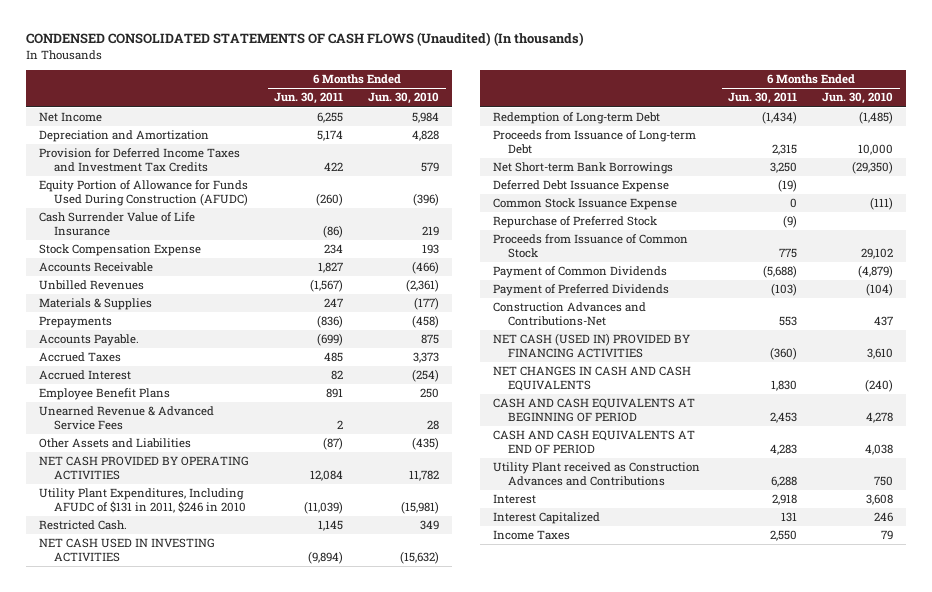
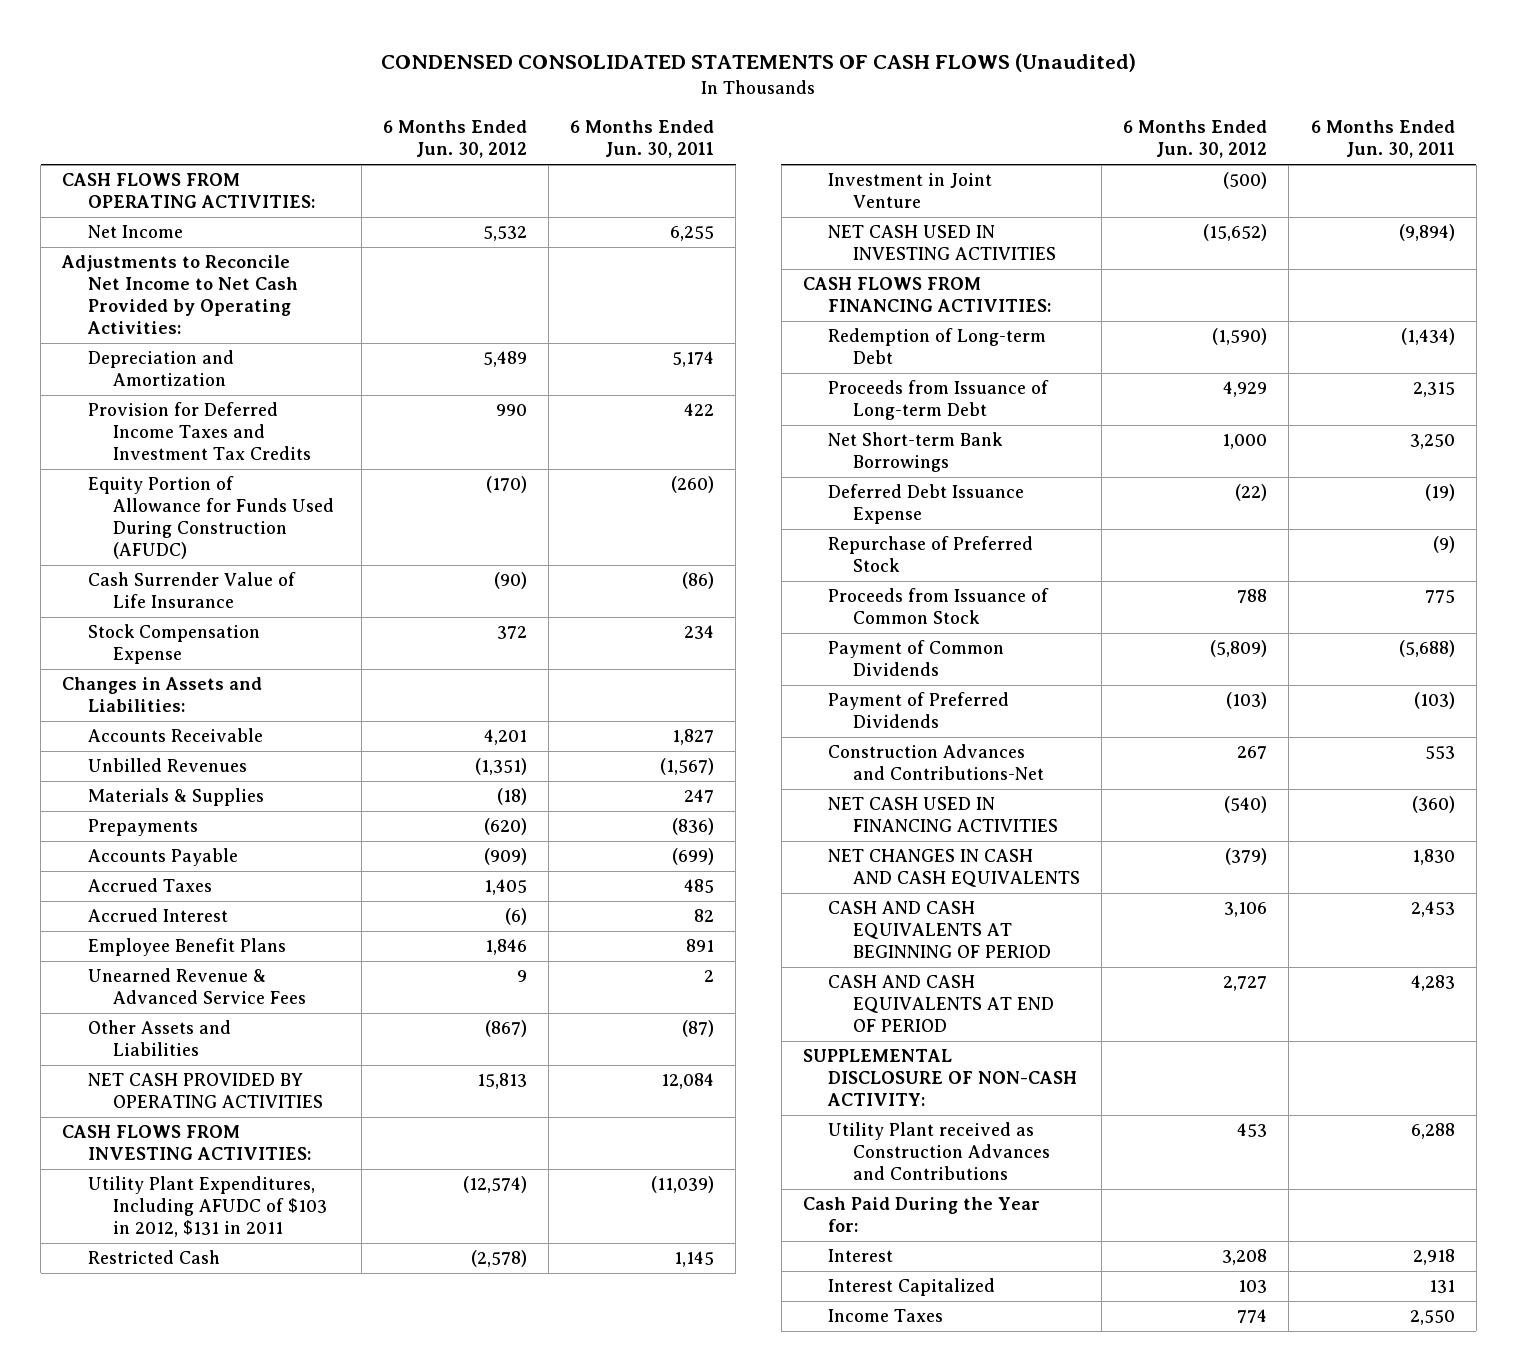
- CONDENSED CONSOLIDATED STATEMENTS OF CASH FLOWS (Unaudited) (In thousands)
+ CONDENSED CONSOLIDATED STATEMENTS OF CASH FLOWS (Unaudited)
- | 6 Months Ended Jun. 30, 2011 | 6 Months Ended Jun. 30, 2010
+ | 6 Months Ended Jun. 30, 2012 | 6 Months Ended Jun. 30, 2011
+ CASH FLOWS FROM OPERATING ACTIVITIES:
+ Adjustments to Reconcile Net Income to Net Cash Provided by Operating Activities:
+ Changes in Assets and Liabilities:
- Accounts Payable. | (699) | 875
+ Accounts Payable | (909) | (699)
- Utility Plant Expenditures, Including AFUDC of $131 in 2011, $246 in 2010 | (11,039) | (15,981)
- Restricted Cash. | 1,145 | 349
+ CASH FLOWS FROM INVESTING ACTIVITIES:
+ Utility Plant Expenditures, Including AFUDC of $103 in 2012, $131 in 2011 | (12,574) | (11,039)
+ Restricted Cash | (2,578) | 1,145
+ Investment in Joint Venture | (500) |
+ CASH FLOWS FROM FINANCING ACTIVITIES:
- Common Stock Issuance Expense | 0 | (111)
- NET CASH (USED IN) PROVIDED BY FINANCING ACTIVITIES | (360) | 3,610
+ NET CASH USED IN FINANCING ACTIVITIES | (540) | (360)
+ SUPPLEMENTAL DISCLOSURE OF NON-CASH ACTIVITY:
+ Cash Paid During the Year for:

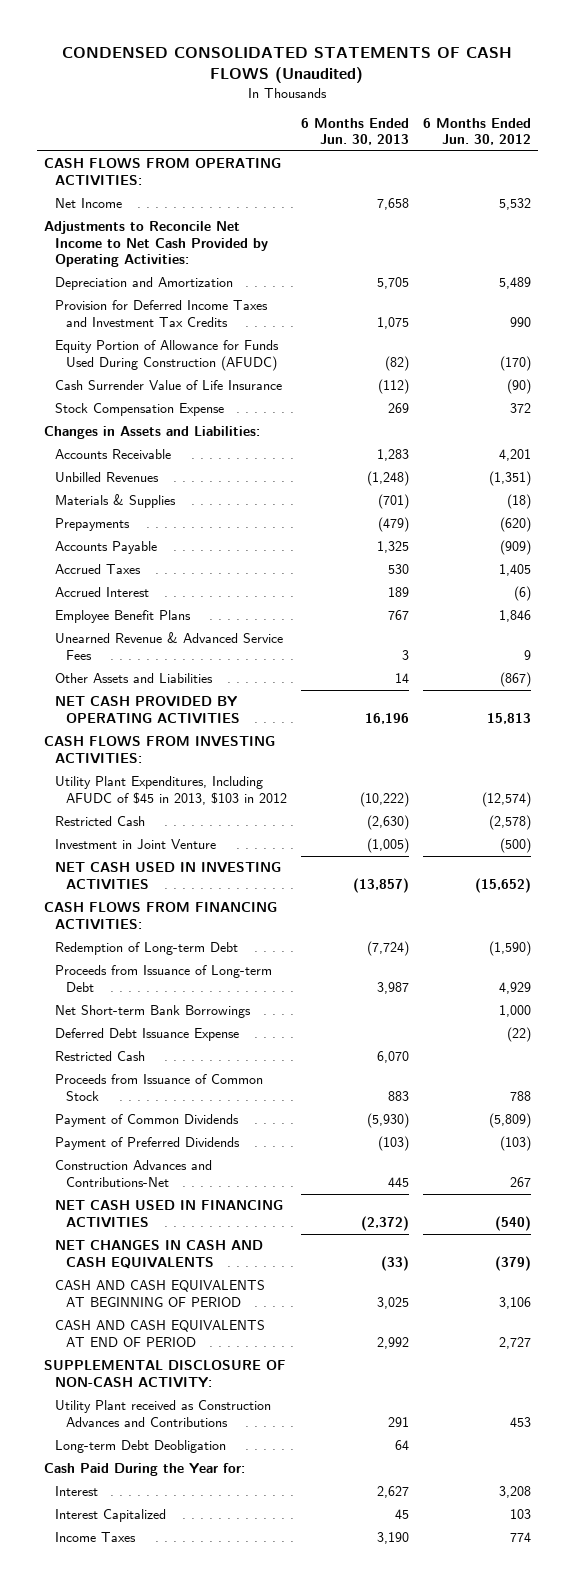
- | 6 Months Ended Jun. 30, 2012 | 6 Months Ended Jun. 30, 2011
+ | 6 Months Ended Jun. 30, 2013 | 6 Months Ended Jun. 30, 2012
- Utility Plant Expenditures, Including AFUDC of $103 in 2012, $131 in 2011 | (12,574) | (11,039)
+ Utility Plant Expenditures, Including AFUDC of $45 in 2013, $103 in 2012 | (10,222) | (12,574)
- Repurchase of Preferred Stock | | (9)
+ Restricted Cash | 6,070 |
+ Long-term Debt Deobligation | 64 |

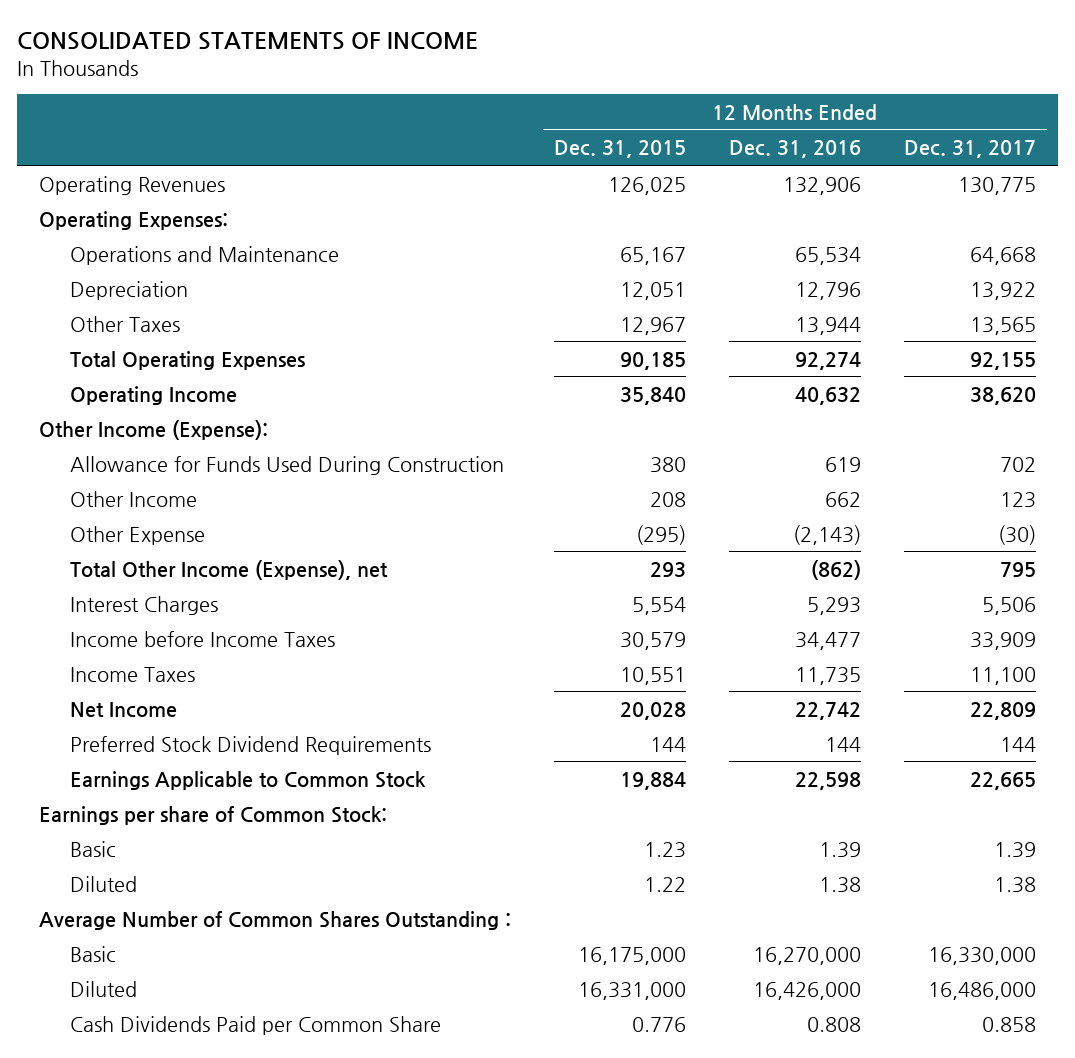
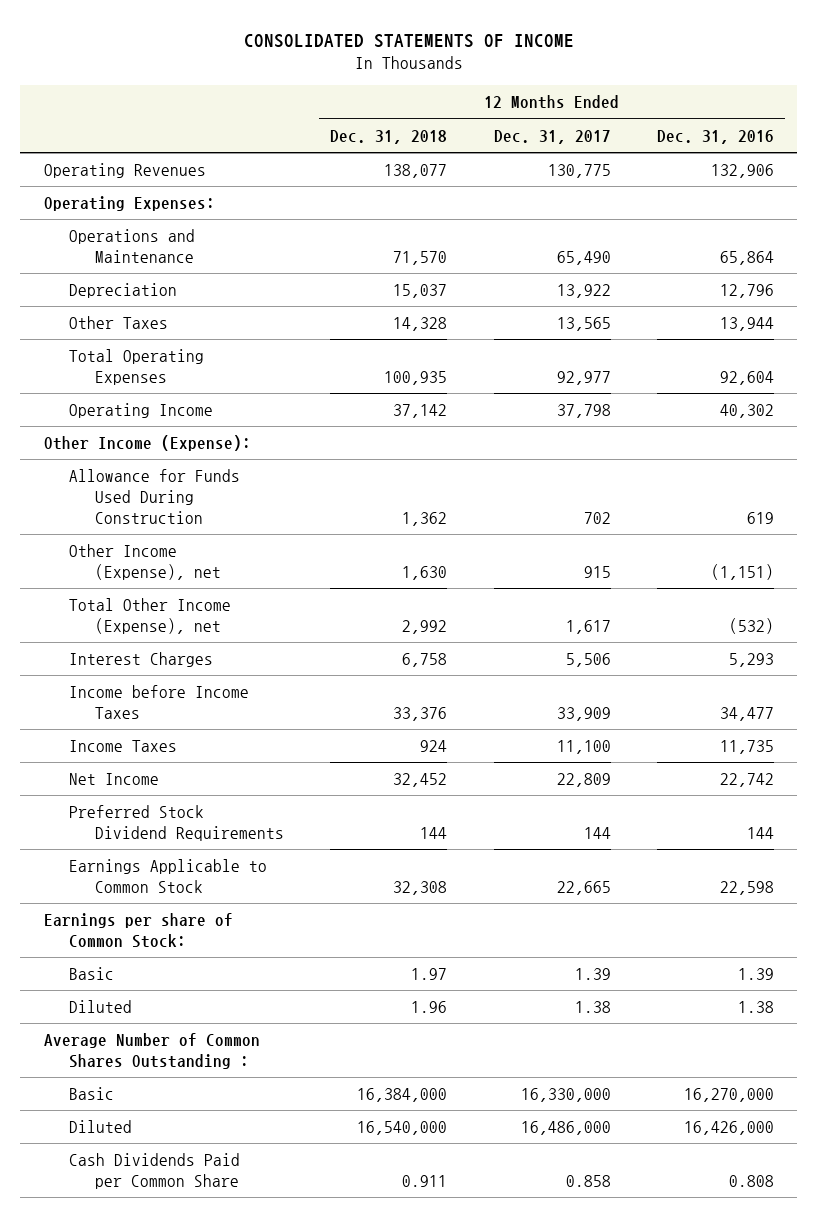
- | 12 Months Ended Dec. 31, 2015 | 12 Months Ended Dec. 31, 2016 | 12 Months Ended Dec. 31, 2017
+ | 12 Months Ended Dec. 31, 2018 | 12 Months Ended Dec. 31, 2017 | 12 Months Ended Dec. 31, 2016
- Operations and Maintenance | 65,167 | 65,534 | 64,668
+ Operations and Maintenance | 71,570 | 65,490 | 65,864
- Total Operating Expenses | 90,185 | 92,274 | 92,155
- Operating Income | 35,840 | 40,632 | 38,620
+ Total Operating Expenses | 100,935 | 92,977 | 92,604
+ Operating Income | 37,142 | 37,798 | 40,302
- Other Income | 208 | 662 | 123
- Other Expense | (295) | (2,143) | (30)
- Total Other Income (Expense), net | 293 | (862) | 795
+ Other Income (Expense), net | 1,630 | 915 | (1,151)
+ Total Other Income (Expense), net | 2,992 | 1,617 | (532)

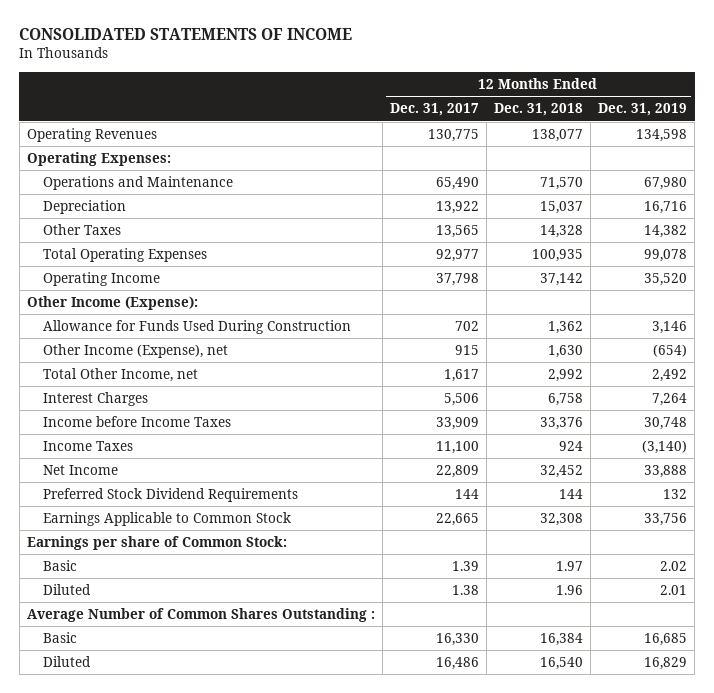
- | 12 Months Ended Dec. 31, 2018 | 12 Months Ended Dec. 31, 2017 | 12 Months Ended Dec. 31, 2016
+ | 12 Months Ended Dec. 31, 2017 | 12 Months Ended Dec. 31, 2018 | 12 Months Ended Dec. 31, 2019
- Total Other Income (Expense), net | 2,992 | 1,617 | (532)
+ Total Other Income, net | 1,617 | 2,992 | 2,492
- Basic | 16,384,000 | 16,330,000 | 16,270,000
- Diluted | 16,540,000 | 16,486,000 | 16,426,000
- Cash Dividends Paid per Common Share | 0.911 | 0.858 | 0.808
+ Basic | 16,330 | 16,384 | 16,685
+ Diluted | 16,486 | 16,540 | 16,829

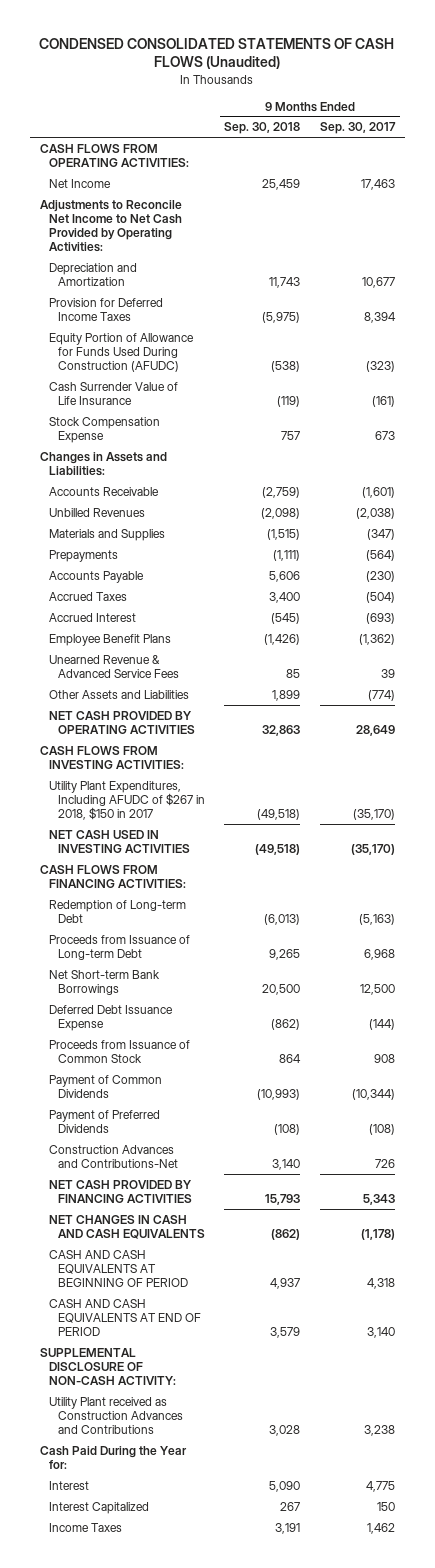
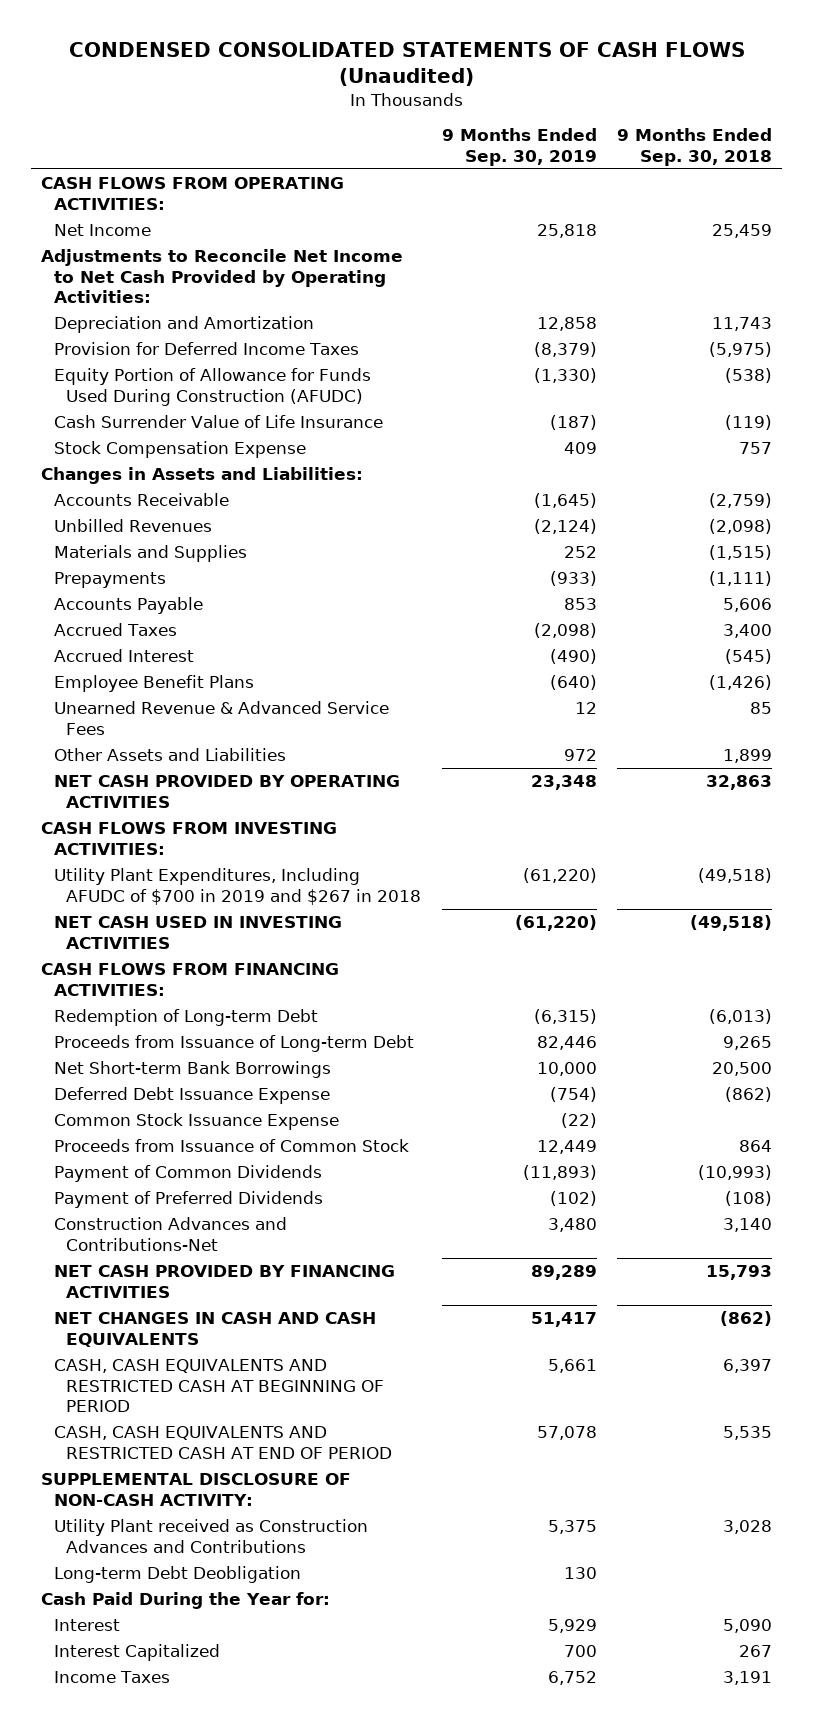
- | 9 Months Ended Sep. 30, 2018 | 9 Months Ended Sep. 30, 2017
+ | 9 Months Ended Sep. 30, 2019 | 9 Months Ended Sep. 30, 2018
- Utility Plant Expenditures, Including AFUDC of $267 in 2018, $150 in 2017 | (49,518) | (35,170)
+ Utility Plant Expenditures, Including AFUDC of $700 in 2019 and $267 in 2018 | (61,220) | (49,518)
+ Common Stock Issuance Expense | (22) |
- CASH AND CASH EQUIVALENTS AT BEGINNING OF PERIOD | 4,937 | 4,318
- CASH AND CASH EQUIVALENTS AT END OF PERIOD | 3,579 | 3,140
+ CASH, CASH EQUIVALENTS AND RESTRICTED CASH AT BEGINNING OF PERIOD | 5,661 | 6,397
+ CASH, CASH EQUIVALENTS AND RESTRICTED CASH AT END OF PERIOD | 57,078 | 5,535
+ Long-term Debt Deobligation | 130 |

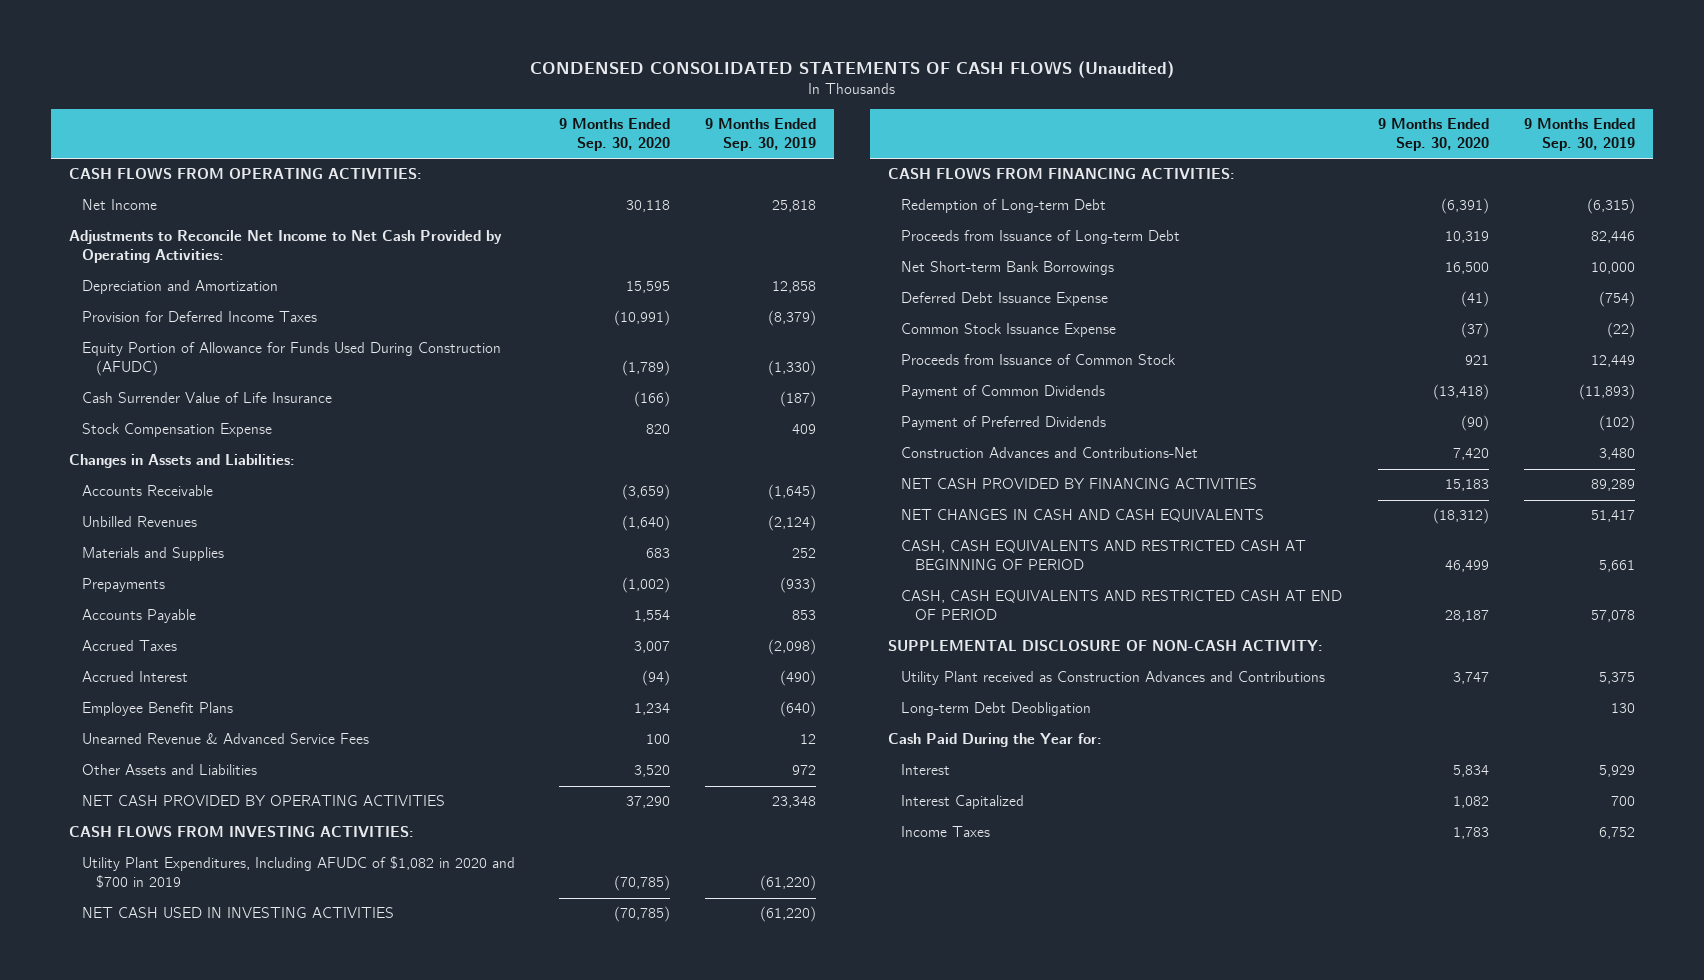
- | 9 Months Ended Sep. 30, 2019 | 9 Months Ended Sep. 30, 2018
+ | 9 Months Ended Sep. 30, 2020 | 9 Months Ended Sep. 30, 2019
- Utility Plant Expenditures, Including AFUDC of $700 in 2019 and $267 in 2018 | (61,220) | (49,518)
+ Utility Plant Expenditures, Including AFUDC of $1,082 in 2020 and $700 in 2019 | (70,785) | (61,220)

